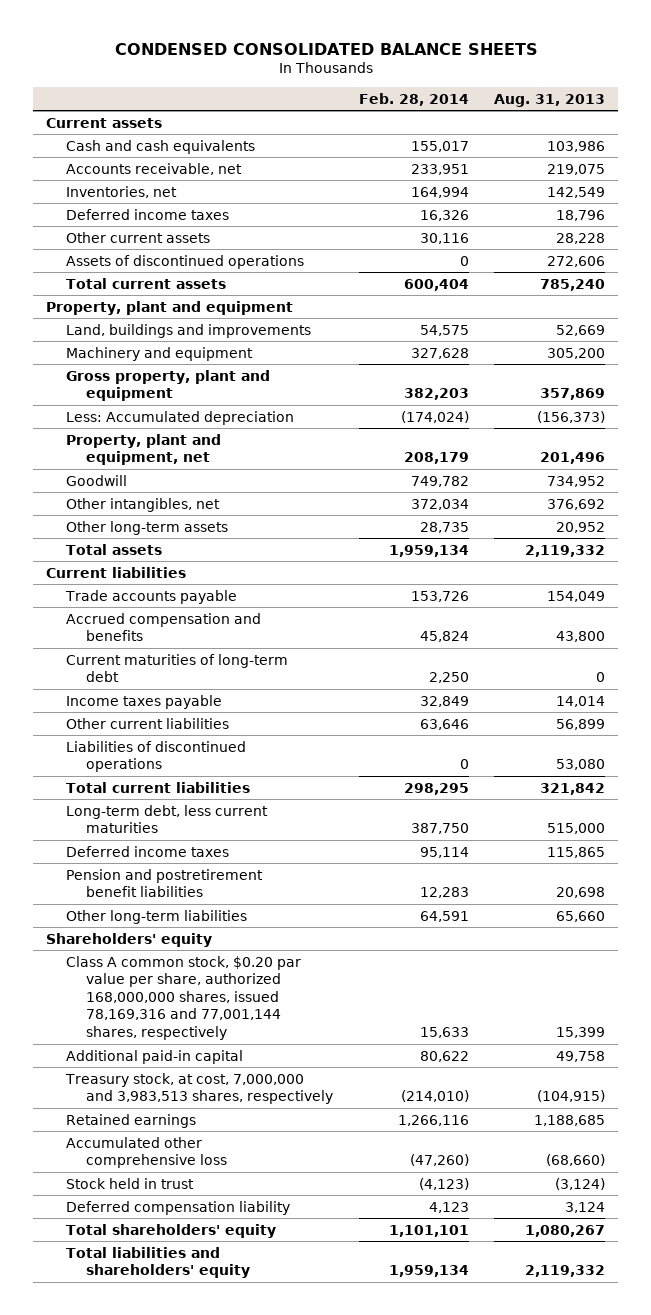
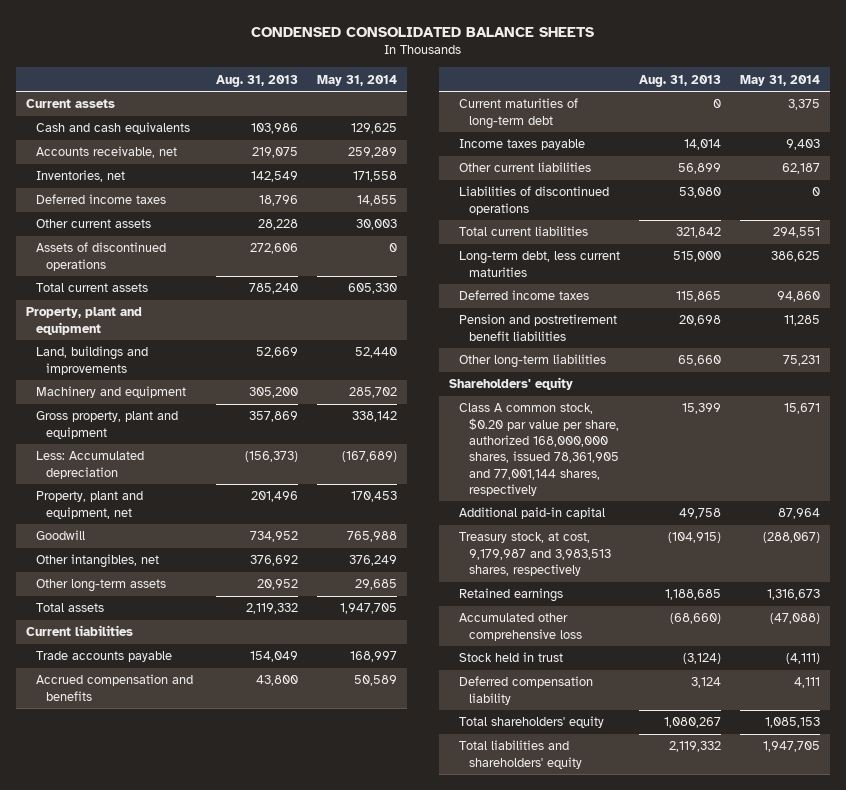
- | Feb. 28, 2014 | Aug. 31, 2013
+ | Aug. 31, 2013 | May 31, 2014
- Class A common stock, $0.20 par value per share, authorized 168,000,000 shares, issued 78,169,316 and 77,001,144 shares, respectively | 15,633 | 15,399
+ Class A common stock, $0.20 par value per share, authorized 168,000,000 shares, issued 78,361,905 and 77,001,144 shares, respectively | 15,399 | 15,671
- Treasury stock, at cost, 7,000,000 and 3,983,513 shares, respectively | (214,010) | (104,915)
+ Treasury stock, at cost, 9,179,987 and 3,983,513 shares, respectively | (104,915) | (288,067)

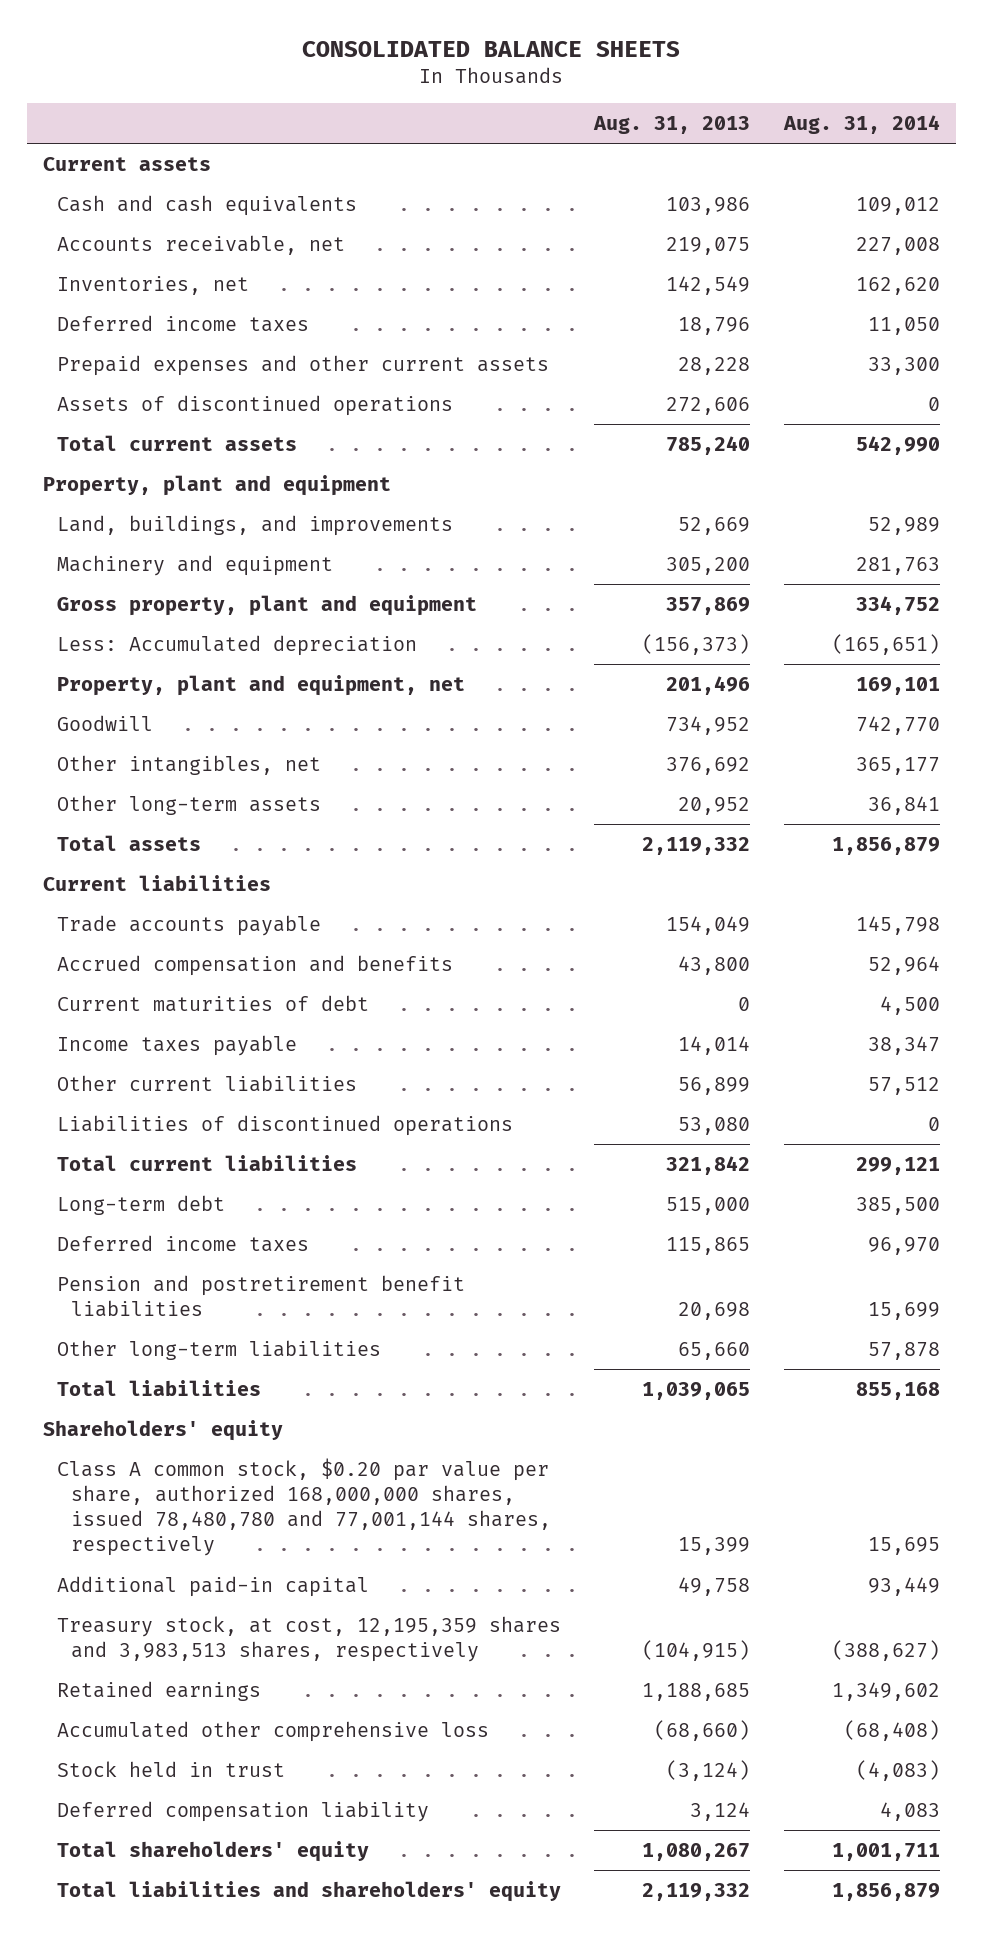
- CONDENSED CONSOLIDATED BALANCE SHEETS
+ CONSOLIDATED BALANCE SHEETS
- | Aug. 31, 2013 | May 31, 2014
+ | Aug. 31, 2013 | Aug. 31, 2014
- Other current assets | 28,228 | 30,003
+ Prepaid expenses and other current assets | 28,228 | 33,300
- Land, buildings and improvements | 52,669 | 52,440
+ Land, buildings, and improvements | 52,669 | 52,989
- Current maturities of long-term debt | 0 | 3,375
+ Current maturities of debt | 0 | 4,500
- Long-term debt, less current maturities | 515,000 | 386,625
+ Long-term debt | 515,000 | 385,500
+ Total liabilities | 1,039,065 | 855,168
- Class A common stock, $0.20 par value per share, authorized 168,000,000 shares, issued 78,361,905 and 77,001,144 shares, respectively | 15,399 | 15,671
+ Class A common stock, $0.20 par value per share, authorized 168,000,000 shares, issued 78,480,780 and 77,001,144 shares, respectively | 15,399 | 15,695
- Treasury stock, at cost, 9,179,987 and 3,983,513 shares, respectively | (104,915) | (288,067)
+ Treasury stock, at cost, 12,195,359 shares and 3,983,513 shares, respectively | (104,915) | (388,627)

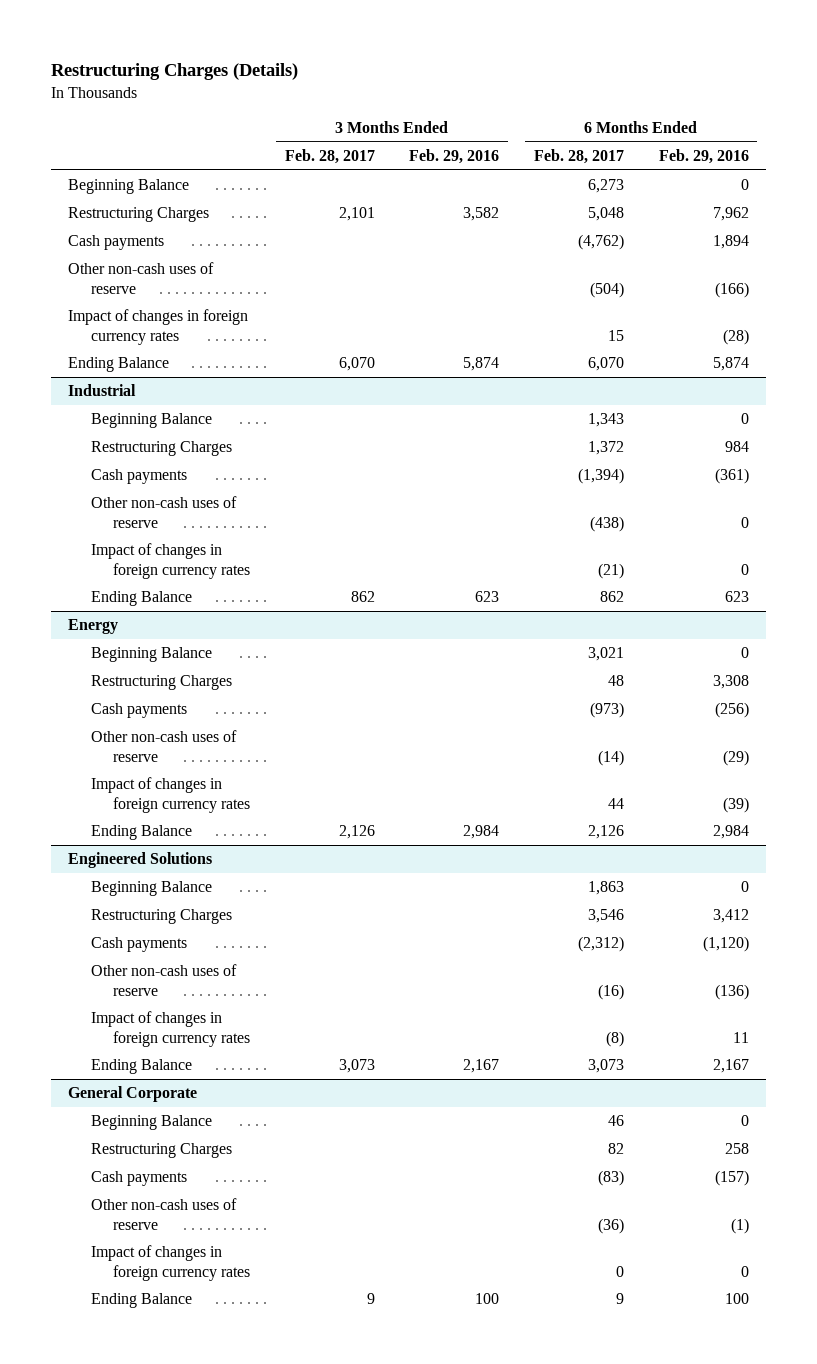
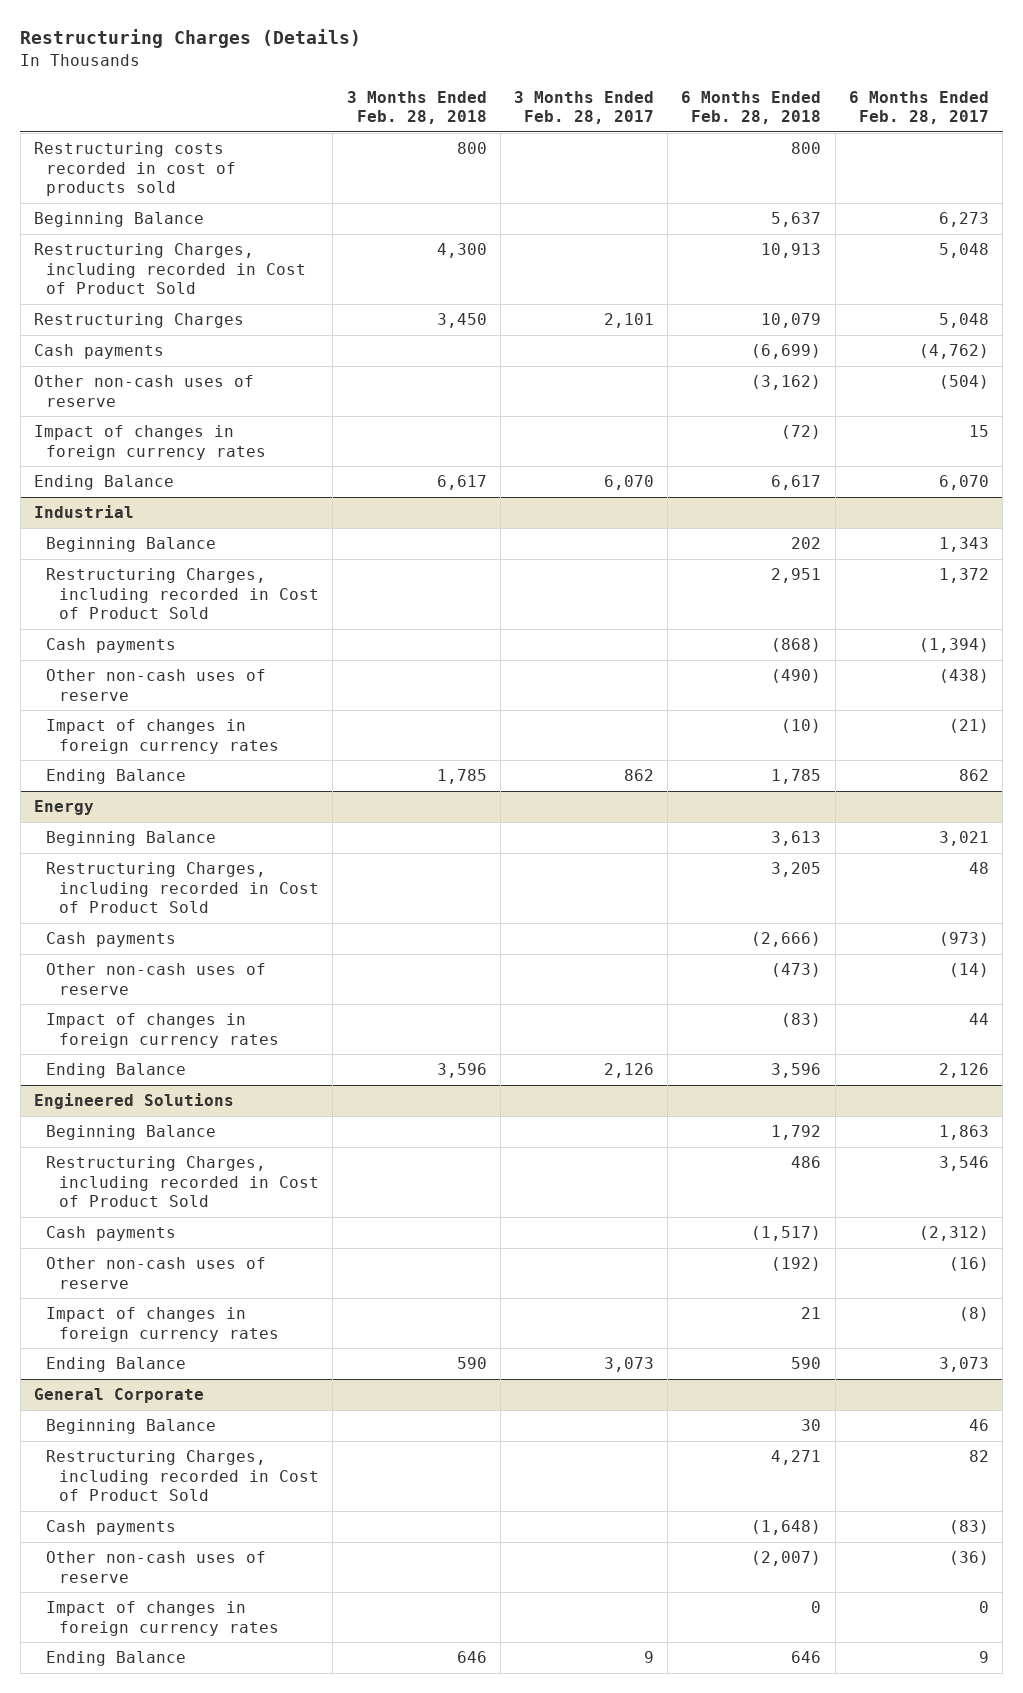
- | 3 Months Ended Feb. 28, 2017 | 3 Months Ended Feb. 29, 2016 | 6 Months Ended Feb. 28, 2017 | 6 Months Ended Feb. 29, 2016
+ | 3 Months Ended Feb. 28, 2018 | 3 Months Ended Feb. 28, 2017 | 6 Months Ended Feb. 28, 2018 | 6 Months Ended Feb. 28, 2017
+ Restructuring costs recorded in cost of products sold | 800 | | 800 |
+ Restructuring Charges, including recorded in Cost of Product Sold | 4,300 | | 10,913 | 5,048
@ Industrial
- Restructuring Charges | | | 1,372 | 984
+ Restructuring Charges, including recorded in Cost of Product Sold | | | 2,951 | 1,372
@ Energy
- Restructuring Charges | | | 48 | 3,308
+ Restructuring Charges, including recorded in Cost of Product Sold | | | 3,205 | 48
@ Engineered Solutions
- Restructuring Charges | | | 3,546 | 3,412
+ Restructuring Charges, including recorded in Cost of Product Sold | | | 486 | 3,546
@ General Corporate
- Restructuring Charges | | | 82 | 258
+ Restructuring Charges, including recorded in Cost of Product Sold | | | 4,271 | 82

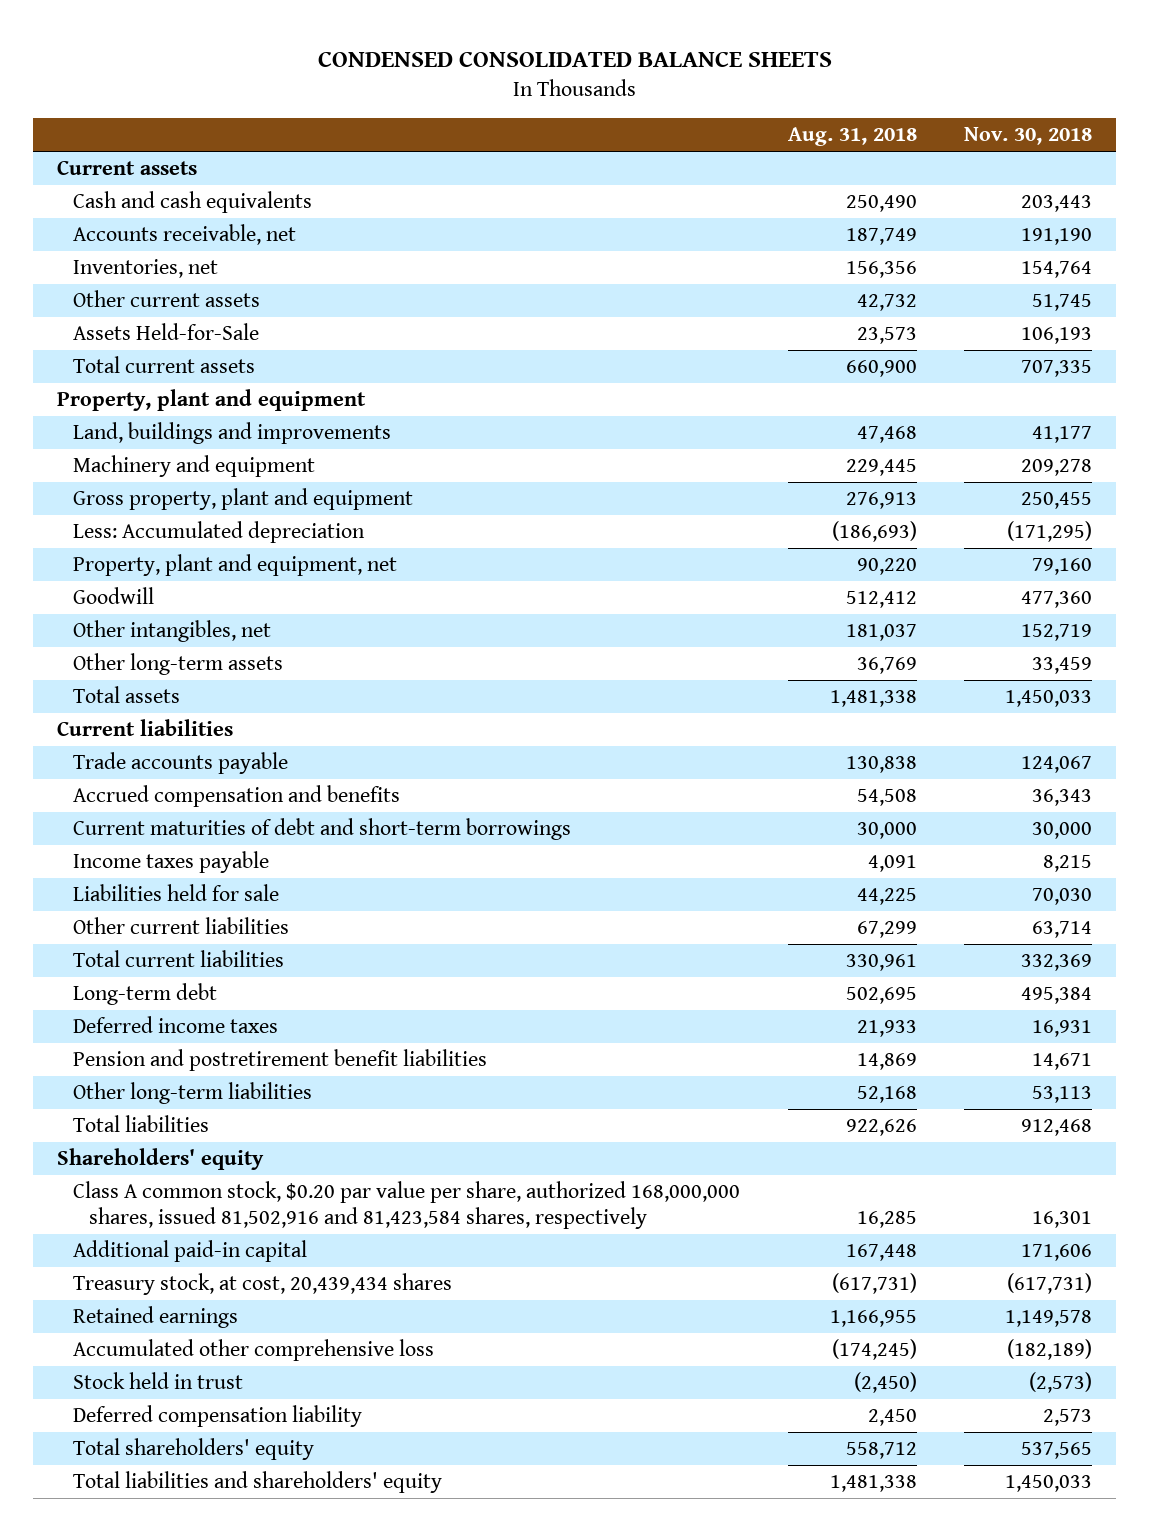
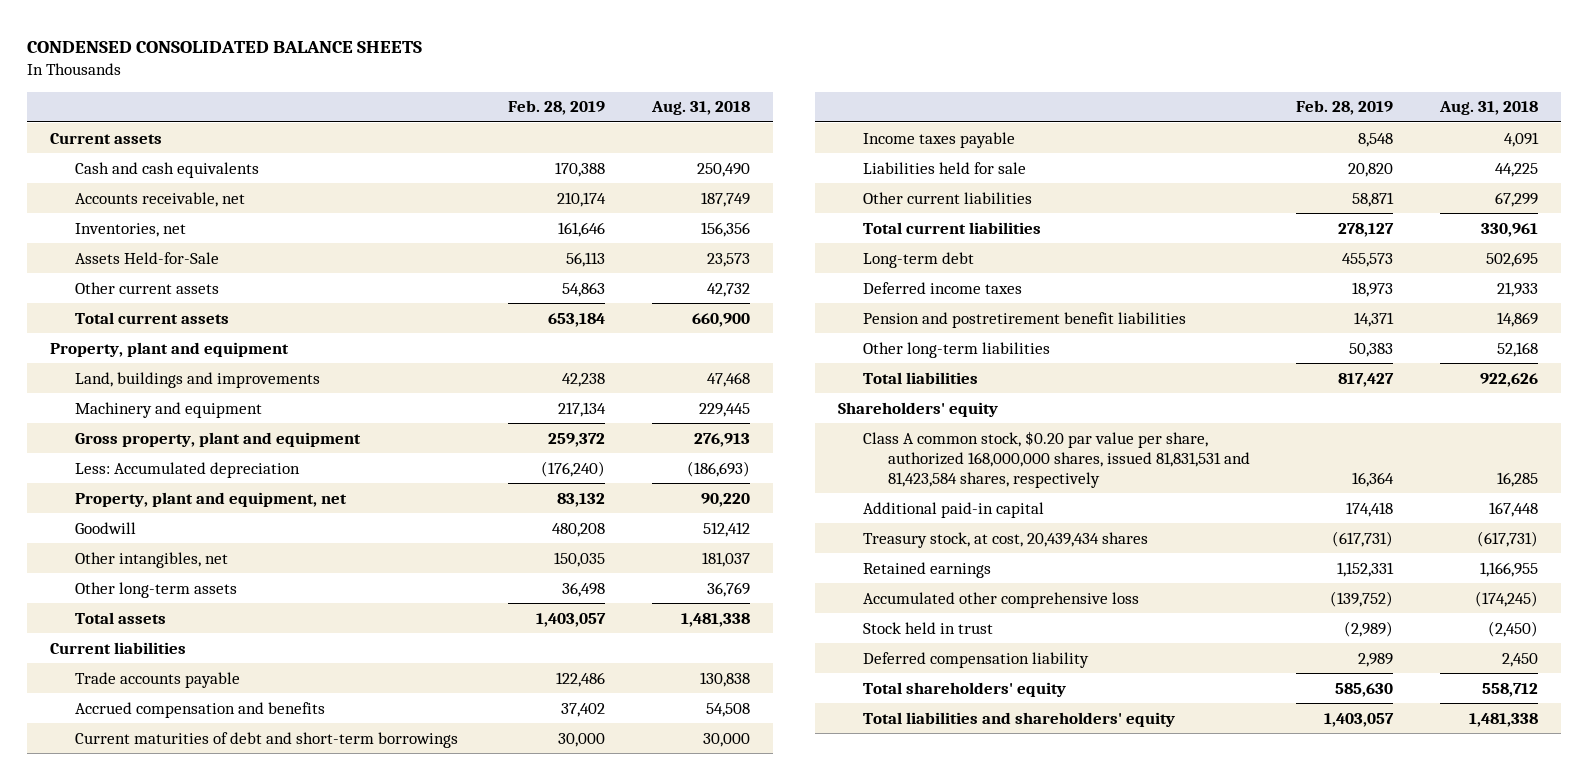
- | Aug. 31, 2018 | Nov. 30, 2018
+ | Feb. 28, 2019 | Aug. 31, 2018
moved down: Other current assets | 54,863 | 42,732
- Class A common stock, $0.20 par value per share, authorized 168,000,000 shares, issued 81,502,916 and 81,423,584 shares, respectively | 16,285 | 16,301
+ Class A common stock, $0.20 par value per share, authorized 168,000,000 shares, issued 81,831,531 and 81,423,584 shares, respectively | 16,364 | 16,285

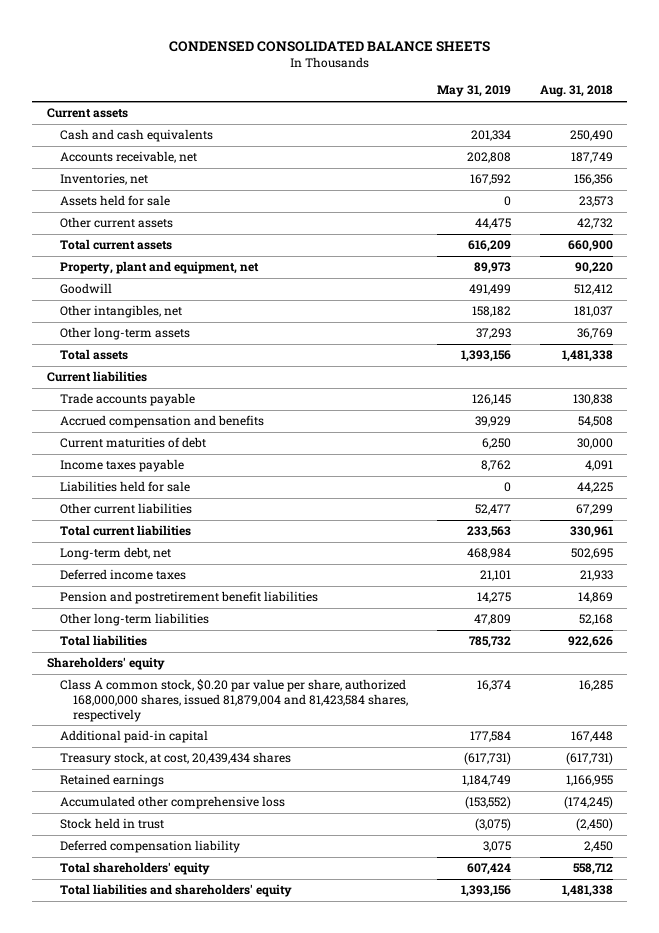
- | Feb. 28, 2019 | Aug. 31, 2018
+ | May 31, 2019 | Aug. 31, 2018
- Assets Held-for-Sale | 56,113 | 23,573
+ Assets held for sale | 0 | 23,573
- Property, plant and equipment
- Land, buildings and improvements | 42,238 | 47,468
- Machinery and equipment | 217,134 | 229,445
- Gross property, plant and equipment | 259,372 | 276,913
- Less: Accumulated depreciation | (176,240) | (186,693)
- Current maturities of debt and short-term borrowings | 30,000 | 30,000
+ Current maturities of debt | 6,250 | 30,000
- Long-term debt | 455,573 | 502,695
+ Long-term debt, net | 468,984 | 502,695
- Class A common stock, $0.20 par value per share, authorized 168,000,000 shares, issued 81,831,531 and 81,423,584 shares, respectively | 16,364 | 16,285
+ Class A common stock, $0.20 par value per share, authorized 168,000,000 shares, issued 81,879,004 and 81,423,584 shares, respectively | 16,374 | 16,285

